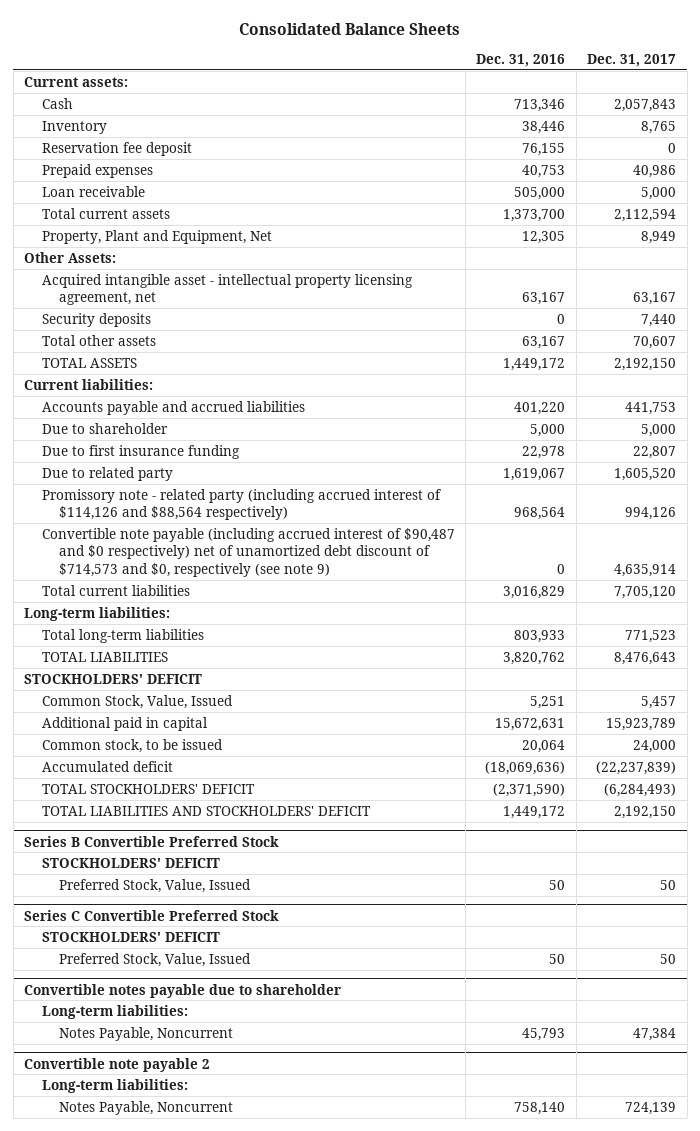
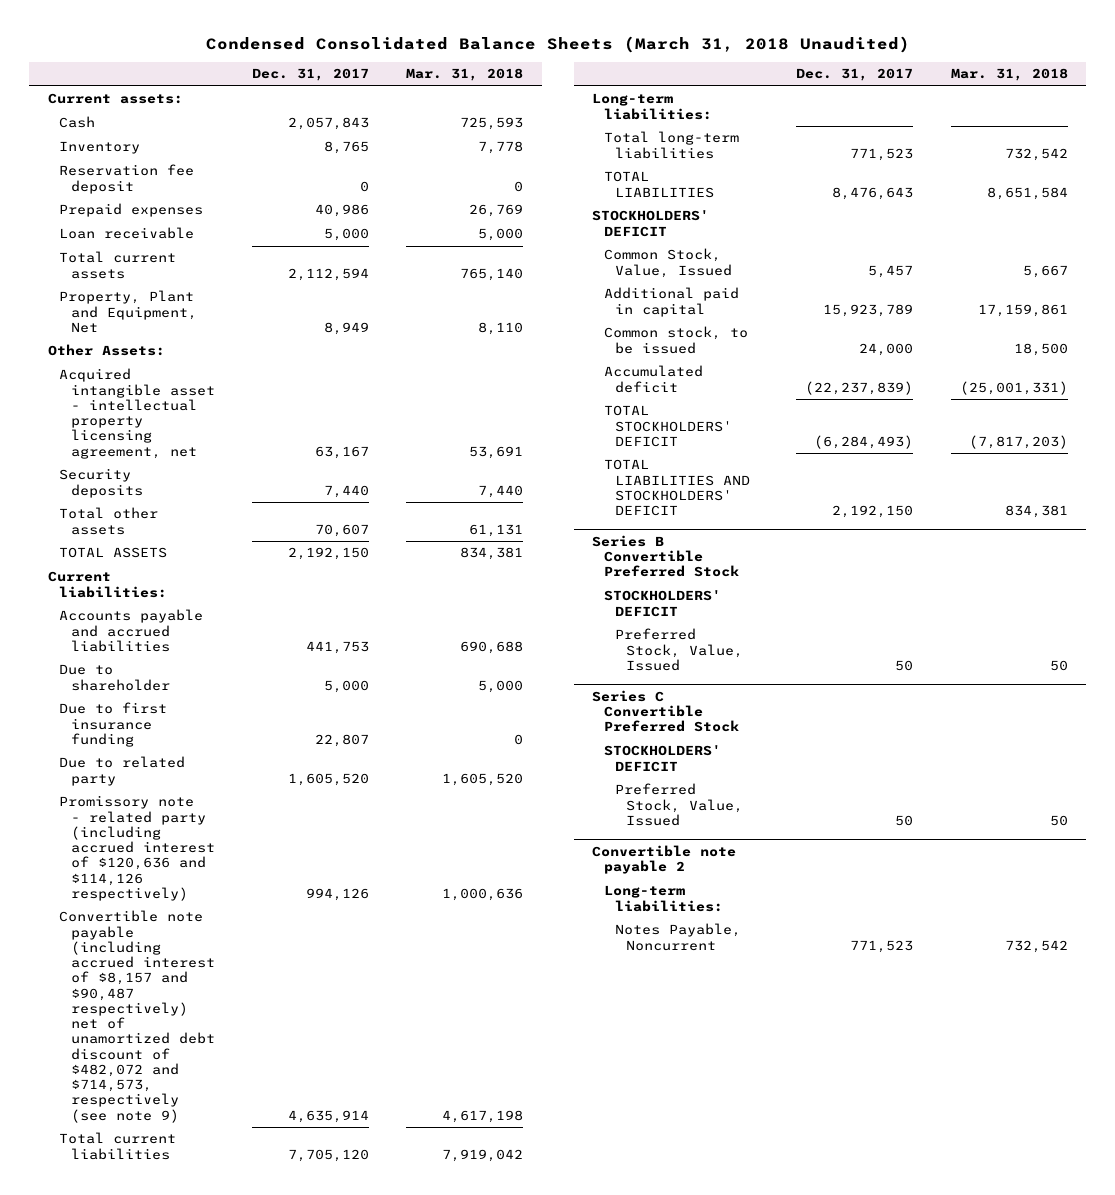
- Consolidated Balance Sheets
+ Condensed Consolidated Balance Sheets (March 31, 2018 Unaudited)
- | Dec. 31, 2016 | Dec. 31, 2017
+ | Dec. 31, 2017 | Mar. 31, 2018
- Promissory note - related party (including accrued interest of $114,126 and $88,564 respectively) | 968,564 | 994,126
- Convertible note payable (including accrued interest of $90,487 and $0 respectively) net of unamortized debt discount of $714,573 and $0, respectively (see note 9) | 0 | 4,635,914
+ Promissory note - related party (including accrued interest of $120,636 and $114,126 respectively) | 994,126 | 1,000,636
+ Convertible note payable (including accrued interest of $8,157 and $90,487 respectively) net of unamortized debt discount of $482,072 and $714,573, respectively (see note 9) | 4,635,914 | 4,617,198
- Convertible notes payable due to shareholder
- Long-term liabilities:
- Notes Payable, Noncurrent | 45,793 | 47,384
@ Convertible note payable 2
- Notes Payable, Noncurrent | 758,140 | 724,139
+ Notes Payable, Noncurrent | 771,523 | 732,542

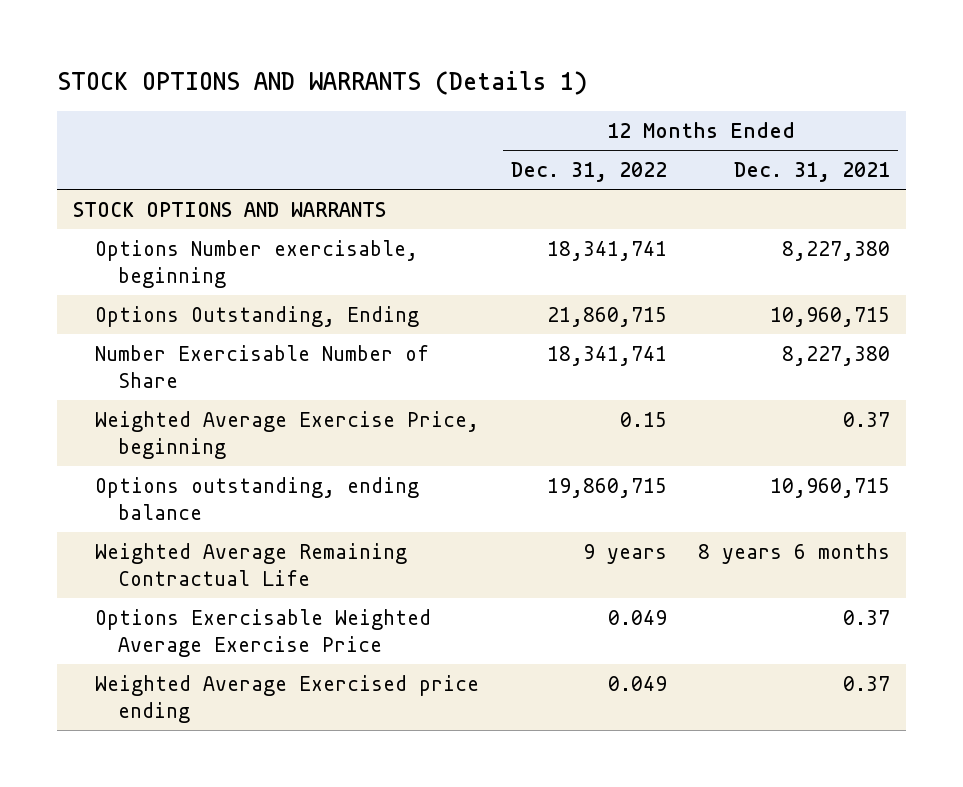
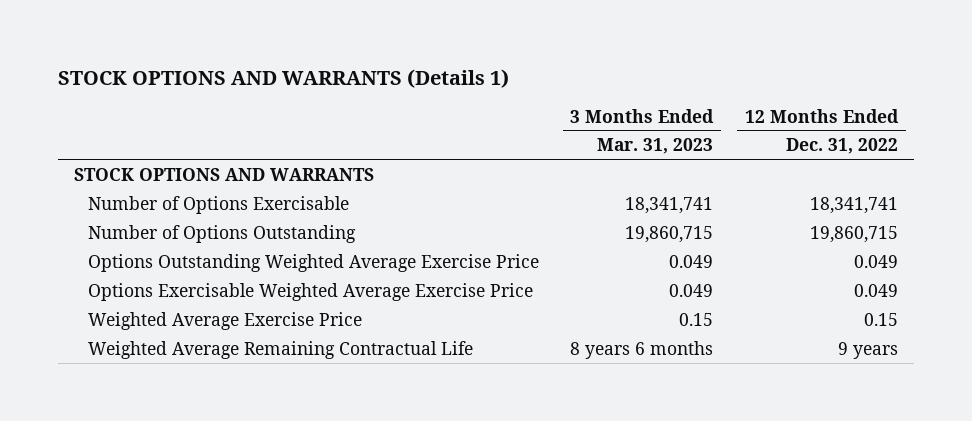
- | 12 Months Ended Dec. 31, 2022 | 12 Months Ended Dec. 31, 2021
+ | 3 Months Ended Mar. 31, 2023 | 12 Months Ended Dec. 31, 2022
- Options Number exercisable, beginning | 18,341,741 | 8,227,380
- Options Outstanding, Ending | 21,860,715 | 10,960,715
- Number Exercisable Number of Share | 18,341,741 | 8,227,380
- Weighted Average Exercise Price, beginning | 0.15 | 0.37
- Options outstanding, ending balance | 19,860,715 | 10,960,715
+ Number of Options Exercisable | 18,341,741 | 18,341,741
+ Number of Options Outstanding | 19,860,715 | 19,860,715
+ Options Outstanding Weighted Average Exercise Price | 0.049 | 0.049
- Weighted Average Exercised price ending | 0.049 | 0.37
+ Weighted Average Exercise Price | 0.15 | 0.15
moved down: Weighted Average Remaining Contractual Life | 8 years 6 months | 9 years

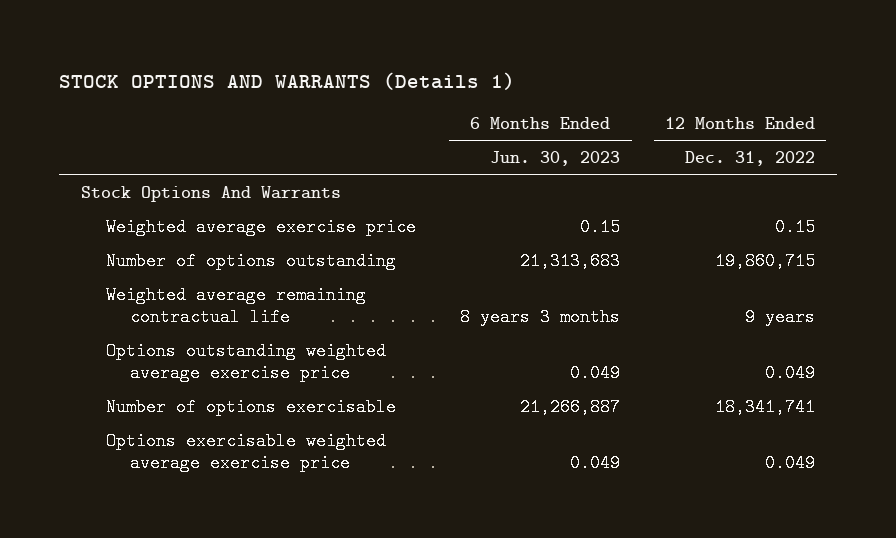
- | 3 Months Ended Mar. 31, 2023 | 12 Months Ended Dec. 31, 2022
+ | 6 Months Ended Jun. 30, 2023 | 12 Months Ended Dec. 31, 2022
- STOCK OPTIONS AND WARRANTS
- Number of Options Exercisable | 18,341,741 | 18,341,741
- Number of Options Outstanding | 19,860,715 | 19,860,715
- Options Outstanding Weighted Average Exercise Price | 0.049 | 0.049
- Options Exercisable Weighted Average Exercise Price | 0.049 | 0.049
- Weighted Average Exercise Price | 0.15 | 0.15
- Weighted Average Remaining Contractual Life | 8 years 6 months | 9 years
+ Stock Options And Warrants
+ Weighted average exercise price | 0.15 | 0.15
+ Number of options outstanding | 21,313,683 | 19,860,715
+ Weighted average remaining contractual life | 8 years 3 months | 9 years
+ Options outstanding weighted average exercise price | 0.049 | 0.049
+ Number of options exercisable | 21,266,887 | 18,341,741
+ Options exercisable weighted average exercise price | 0.049 | 0.049

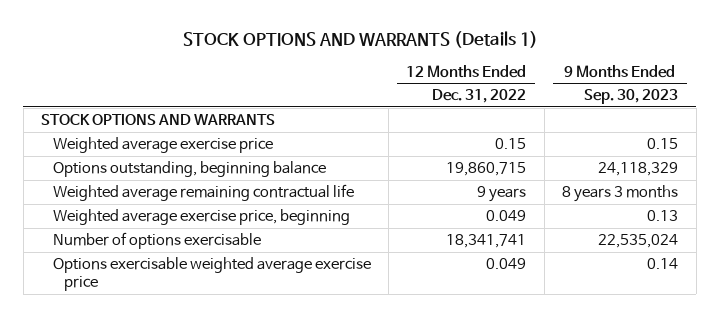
- | 6 Months Ended Jun. 30, 2023 | 12 Months Ended Dec. 31, 2022
+ | 12 Months Ended Dec. 31, 2022 | 9 Months Ended Sep. 30, 2023
- Stock Options And Warrants
+ STOCK OPTIONS AND WARRANTS
- Number of options outstanding | 21,313,683 | 19,860,715
+ Options outstanding, beginning balance | 19,860,715 | 24,118,329
- Options outstanding weighted average exercise price | 0.049 | 0.049
+ Weighted average exercise price, beginning | 0.049 | 0.13

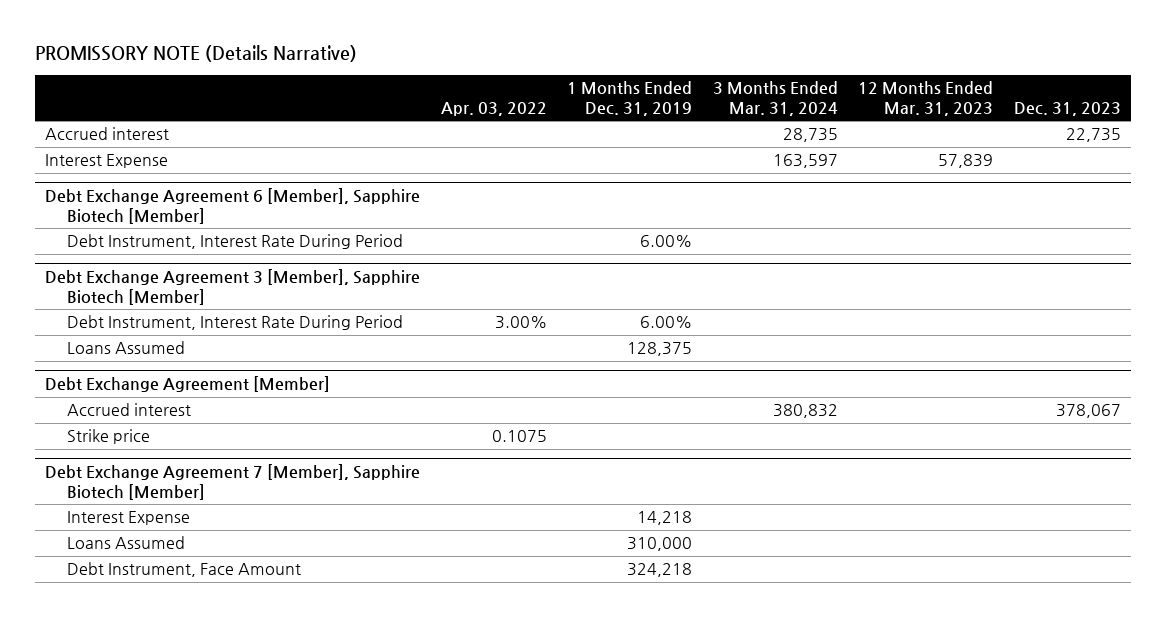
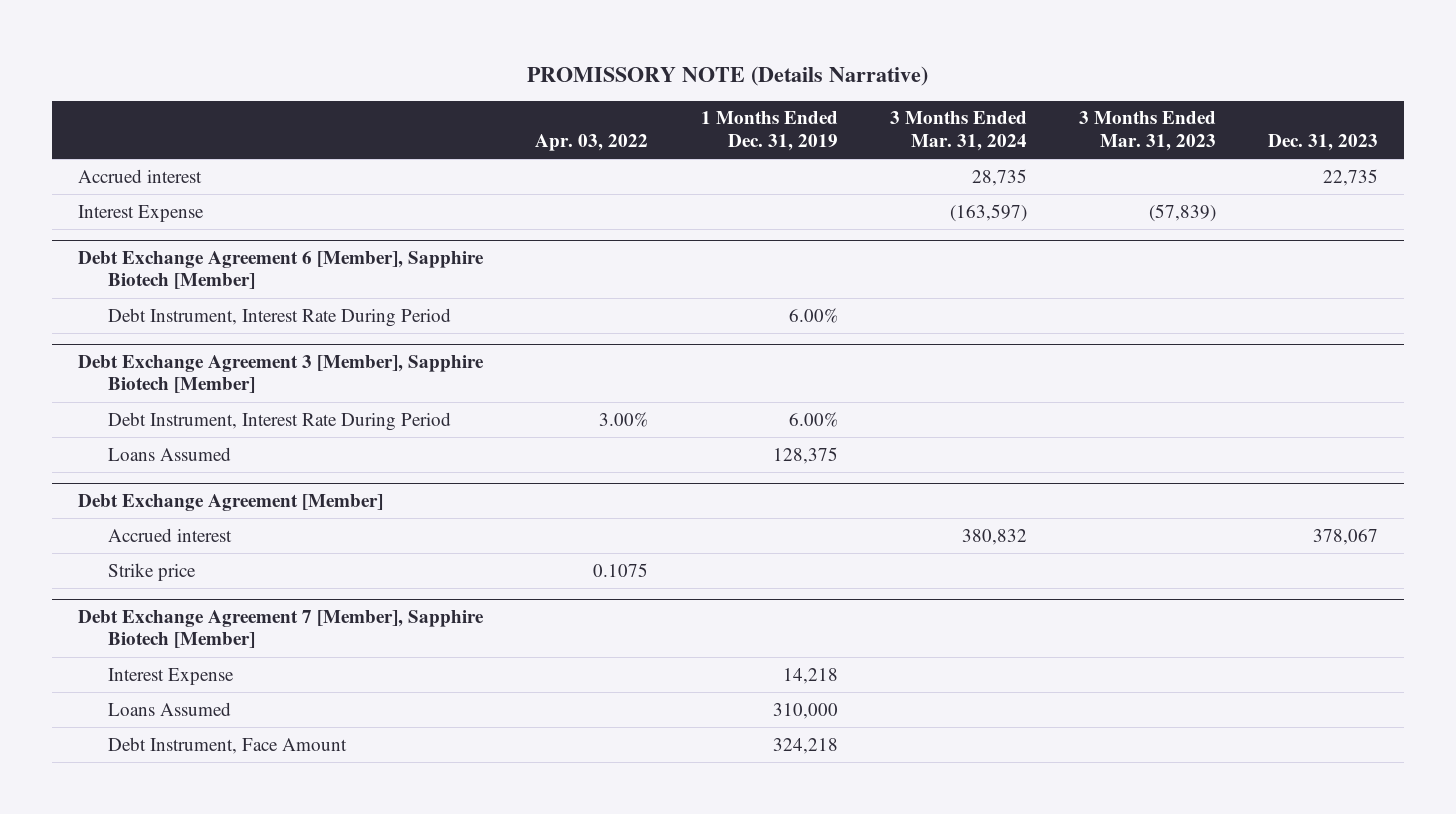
- | Apr. 03, 2022 | 1 Months Ended Dec. 31, 2019 | 3 Months Ended Mar. 31, 2024 | 12 Months Ended Mar. 31, 2023 | Dec. 31, 2023
+ | Apr. 03, 2022 | 1 Months Ended Dec. 31, 2019 | 3 Months Ended Mar. 31, 2024 | 3 Months Ended Mar. 31, 2023 | Dec. 31, 2023
- Interest Expense | | | 163,597 | 57,839 |
+ Interest Expense | | | (163,597) | (57,839) |

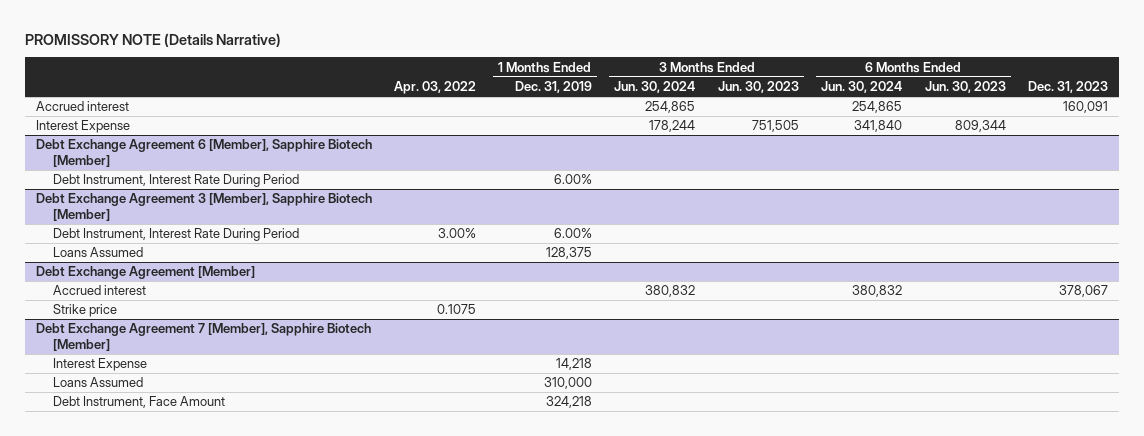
- | Apr. 03, 2022 | 1 Months Ended Dec. 31, 2019 | 3 Months Ended Mar. 31, 2024 | 3 Months Ended Mar. 31, 2023 | Dec. 31, 2023
+ | Apr. 03, 2022 | 1 Months Ended Dec. 31, 2019 | 3 Months Ended Jun. 30, 2024 | 3 Months Ended Jun. 30, 2023 | 6 Months Ended Jun. 30, 2024 | 6 Months Ended Jun. 30, 2023 | Dec. 31, 2023
- Accrued interest | | | 28,735 | | 22,735
+ Accrued interest | | | 254,865 | | 254,865 | | 160,091

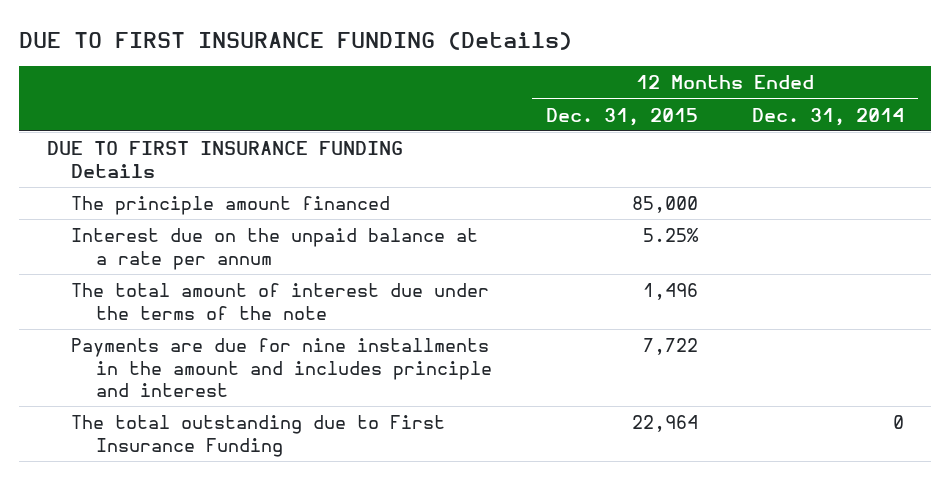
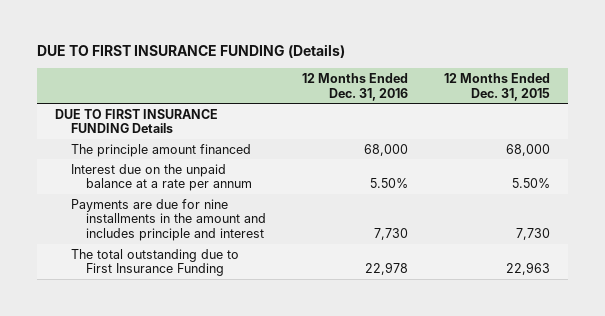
- | 12 Months Ended Dec. 31, 2015 | 12 Months Ended Dec. 31, 2014
+ | 12 Months Ended Dec. 31, 2016 | 12 Months Ended Dec. 31, 2015
- The principle amount financed | 85,000 |
- Interest due on the unpaid balance at a rate per annum | 5.25% |
- The total amount of interest due under the terms of the note | 1,496 |
- Payments are due for nine installments in the amount and includes principle and interest | 7,722 |
- The total outstanding due to First Insurance Funding | 22,964 | 0
+ The principle amount financed | 68,000 | 68,000
+ Interest due on the unpaid balance at a rate per annum | 5.50% | 5.50%
+ Payments are due for nine installments in the amount and includes principle and interest | 7,730 | 7,730
+ The total outstanding due to First Insurance Funding | 22,978 | 22,963

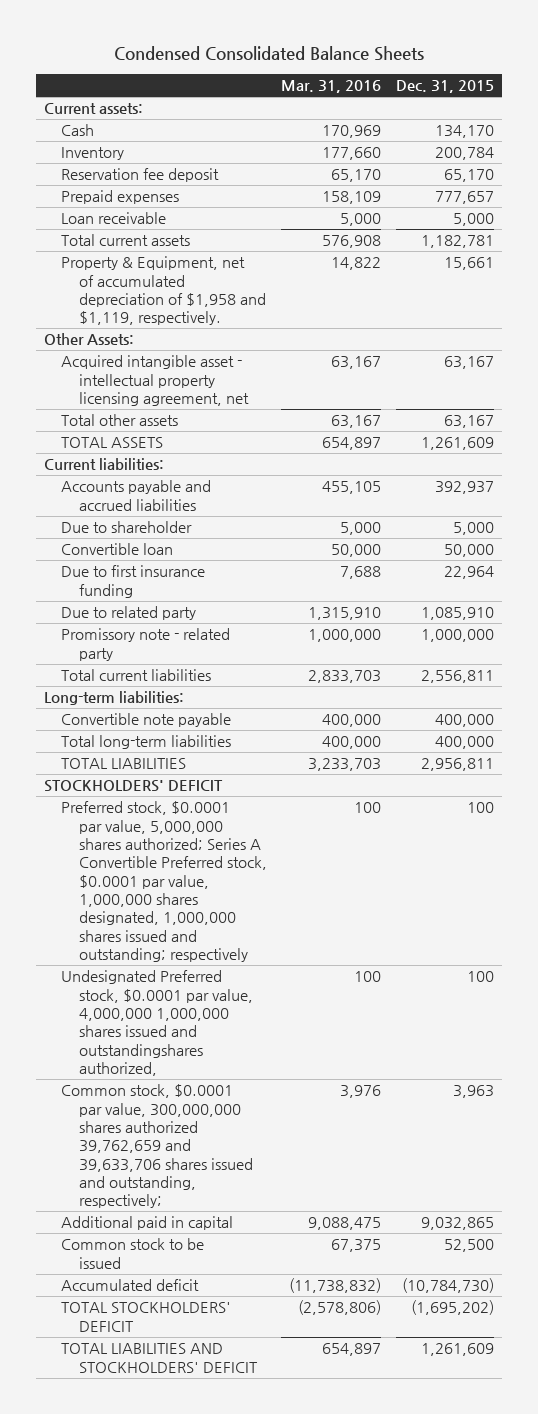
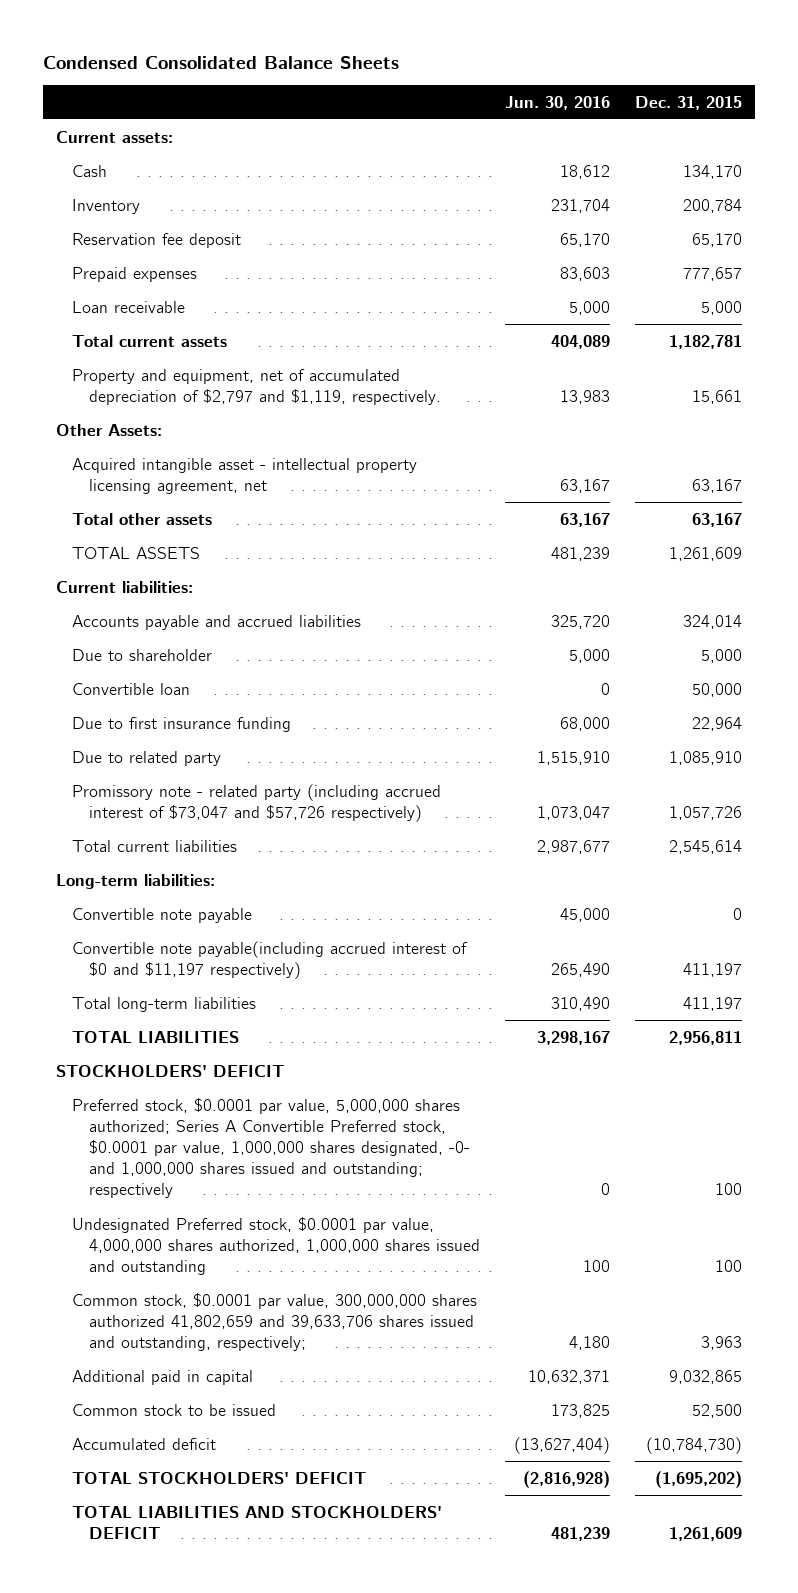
- | Mar. 31, 2016 | Dec. 31, 2015
+ | Jun. 30, 2016 | Dec. 31, 2015
- Property & Equipment, net of accumulated depreciation of $1,958 and $1,119, respectively. | 14,822 | 15,661
+ Property and equipment, net of accumulated depreciation of $2,797 and $1,119, respectively. | 13,983 | 15,661
- Accounts payable and accrued liabilities | 455,105 | 392,937
+ Accounts payable and accrued liabilities | 325,720 | 324,014
- Promissory note - related party | 1,000,000 | 1,000,000
- Total current liabilities | 2,833,703 | 2,556,811
+ Promissory note - related party (including accrued interest of $73,047 and $57,726 respectively) | 1,073,047 | 1,057,726
+ Total current liabilities | 2,987,677 | 2,545,614
- Convertible note payable | 400,000 | 400,000
- Total long-term liabilities | 400,000 | 400,000
+ Convertible note payable | 45,000 | 0
+ Convertible note payable(including accrued interest of $0 and $11,197 respectively) | 265,490 | 411,197
+ Total long-term liabilities | 310,490 | 411,197
- Preferred stock, $0.0001 par value, 5,000,000 shares authorized; Series A Convertible Preferred stock, $0.0001 par value, 1,000,000 shares designated, 1,000,000 shares issued and outstanding; respectively | 100 | 100
- Undesignated Preferred stock, $0.0001 par value, 4,000,000 1,000,000 shares issued and outstandingshares authorized, | 100 | 100
- Common stock, $0.0001 par value, 300,000,000 shares authorized 39,762,659 and 39,633,706 shares issued and outstanding, respectively; | 3,976 | 3,963
+ Preferred stock, $0.0001 par value, 5,000,000 shares authorized; Series A Convertible Preferred stock, $0.0001 par value, 1,000,000 shares designated, -0- and 1,000,000 shares issued and outstanding; respectively | 0 | 100
+ Undesignated Preferred stock, $0.0001 par value, 4,000,000 shares authorized, 1,000,000 shares issued and outstanding | 100 | 100
+ Common stock, $0.0001 par value, 300,000,000 shares authorized 41,802,659 and 39,633,706 shares issued and outstanding, respectively; | 4,180 | 3,963

